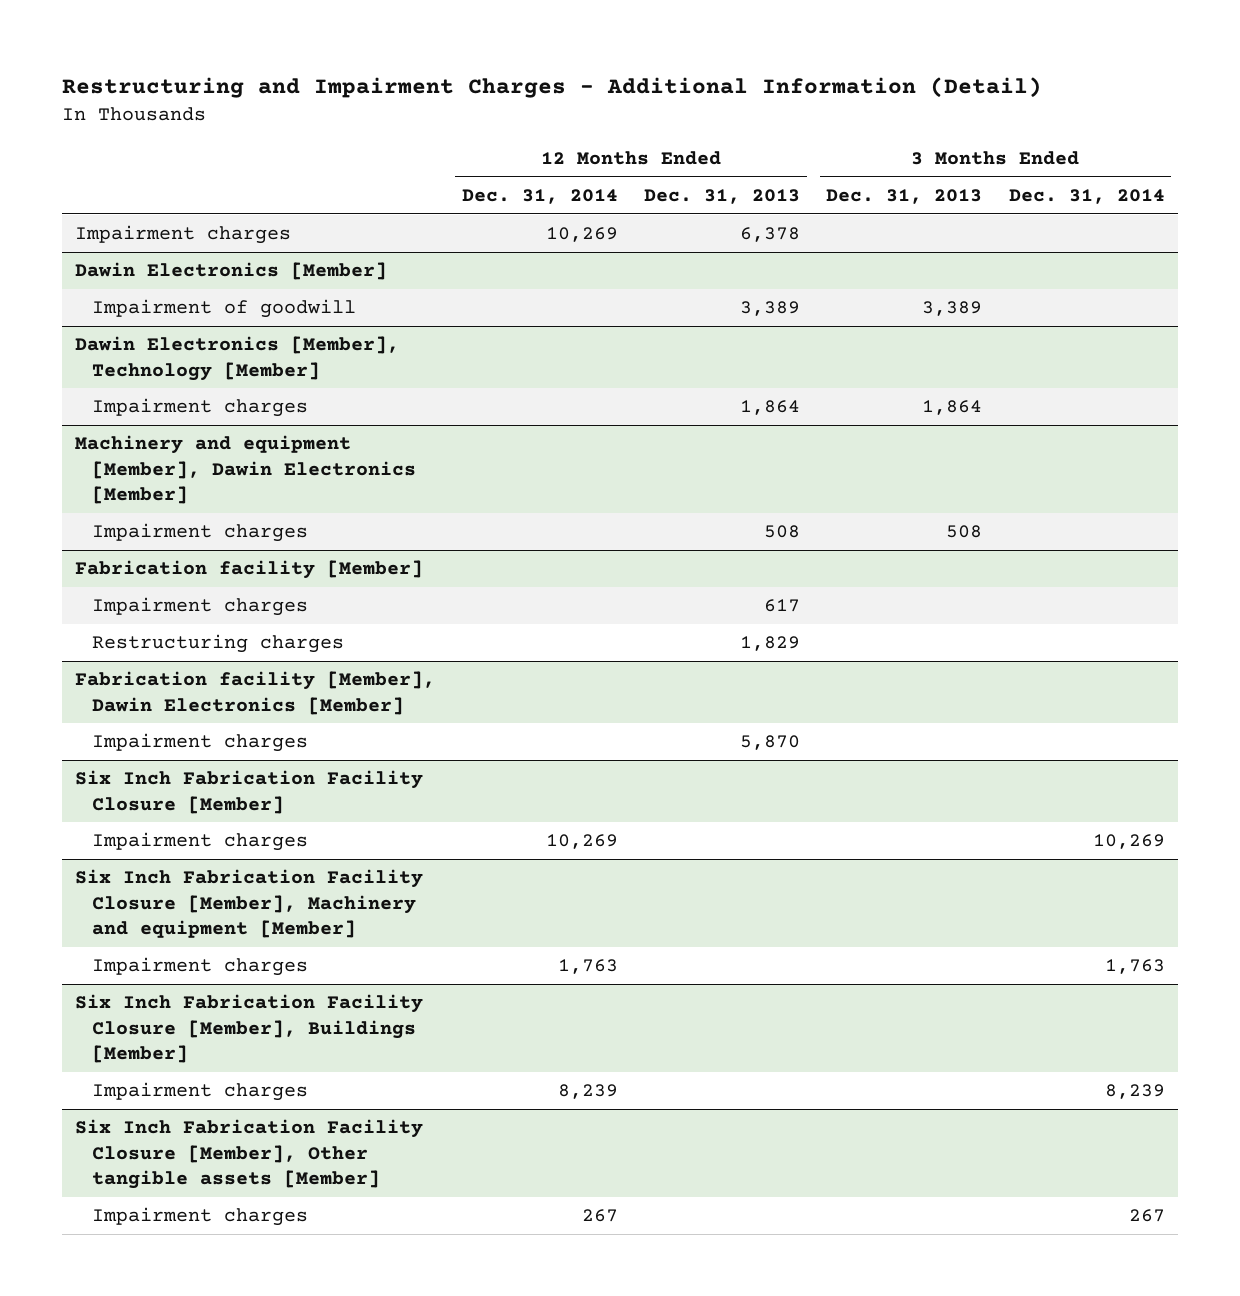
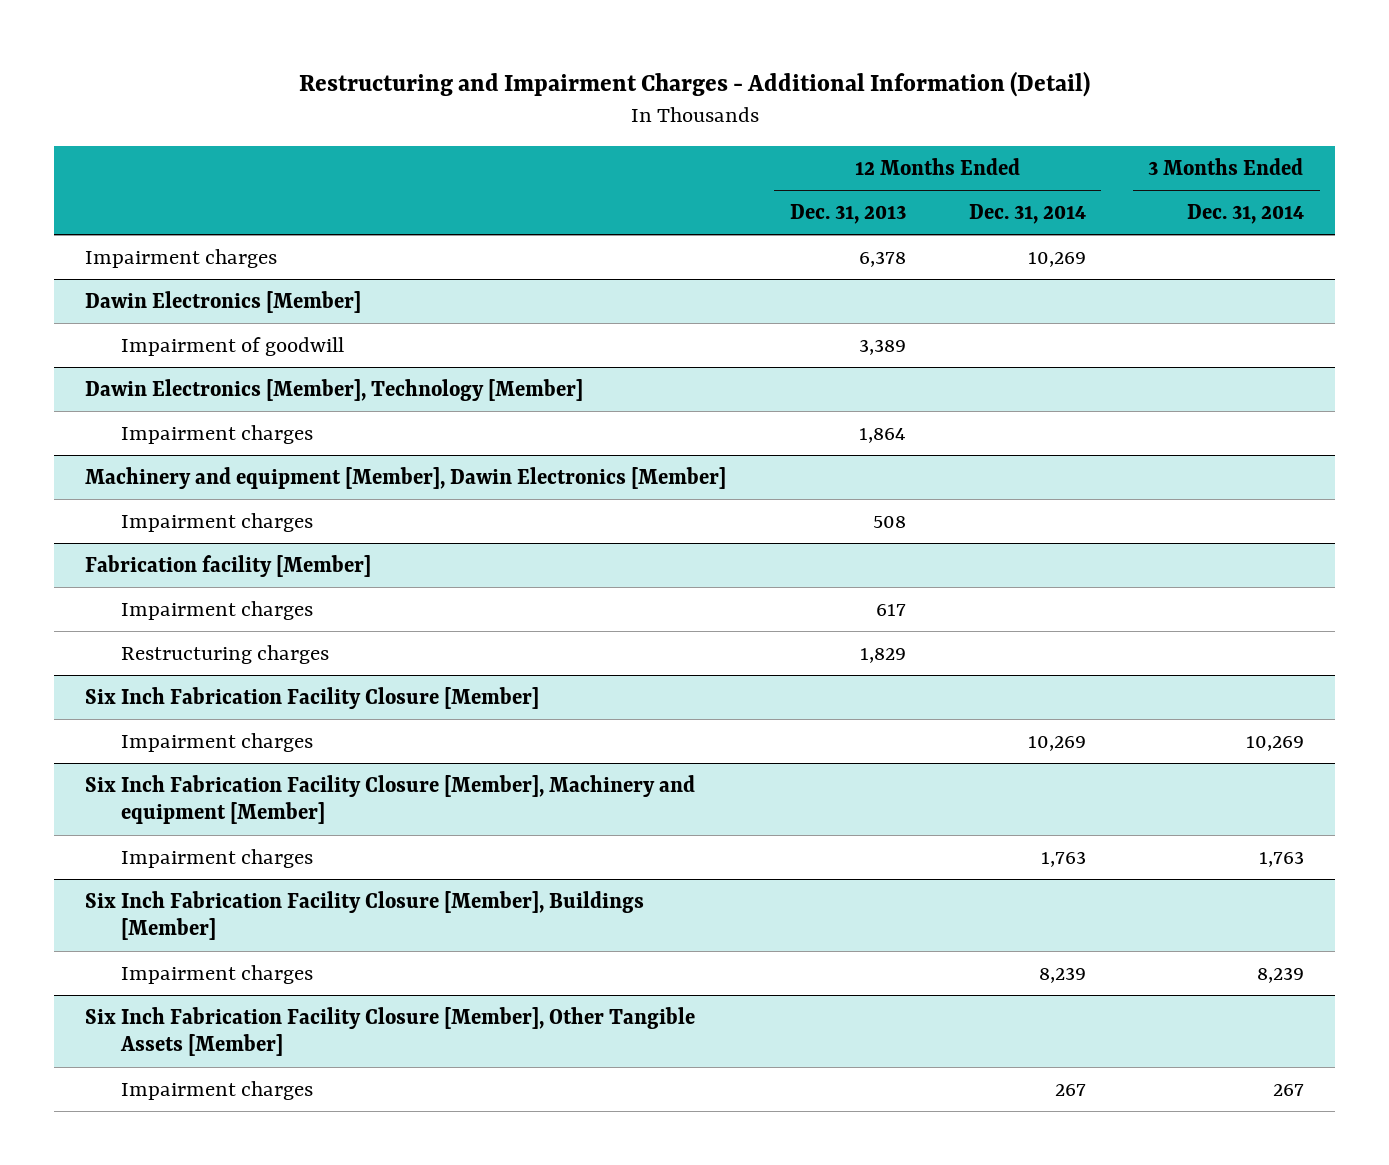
- | 12 Months Ended Dec. 31, 2014 | 12 Months Ended Dec. 31, 2013 | 3 Months Ended Dec. 31, 2013 | 3 Months Ended Dec. 31, 2014
+ | 12 Months Ended Dec. 31, 2013 | 12 Months Ended Dec. 31, 2014 | 3 Months Ended Dec. 31, 2014
- Fabrication facility [Member], Dawin Electronics [Member]
- Impairment charges | | 5,870 | |
- Six Inch Fabrication Facility Closure [Member], Other tangible assets [Member]
+ Six Inch Fabrication Facility Closure [Member], Other Tangible Assets [Member]

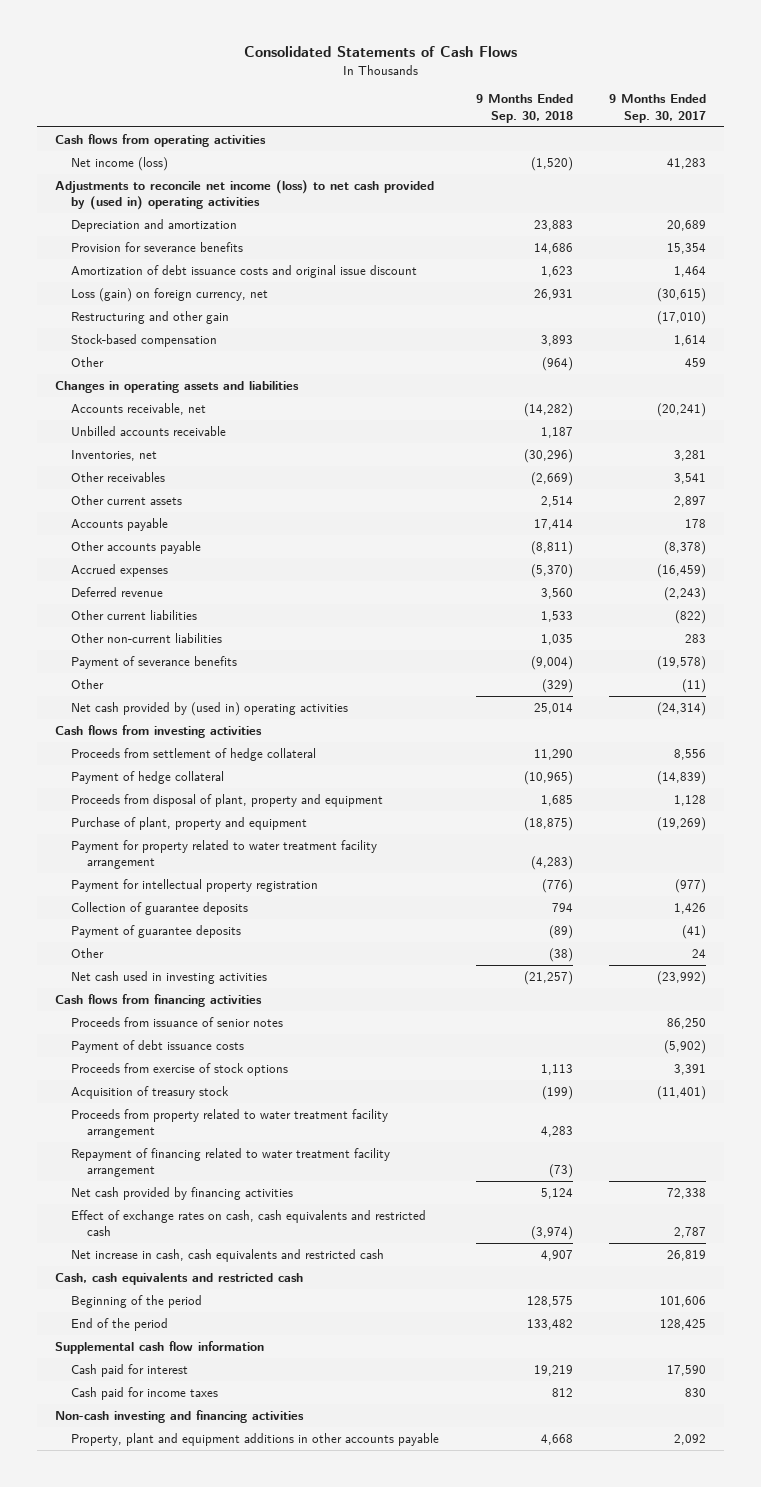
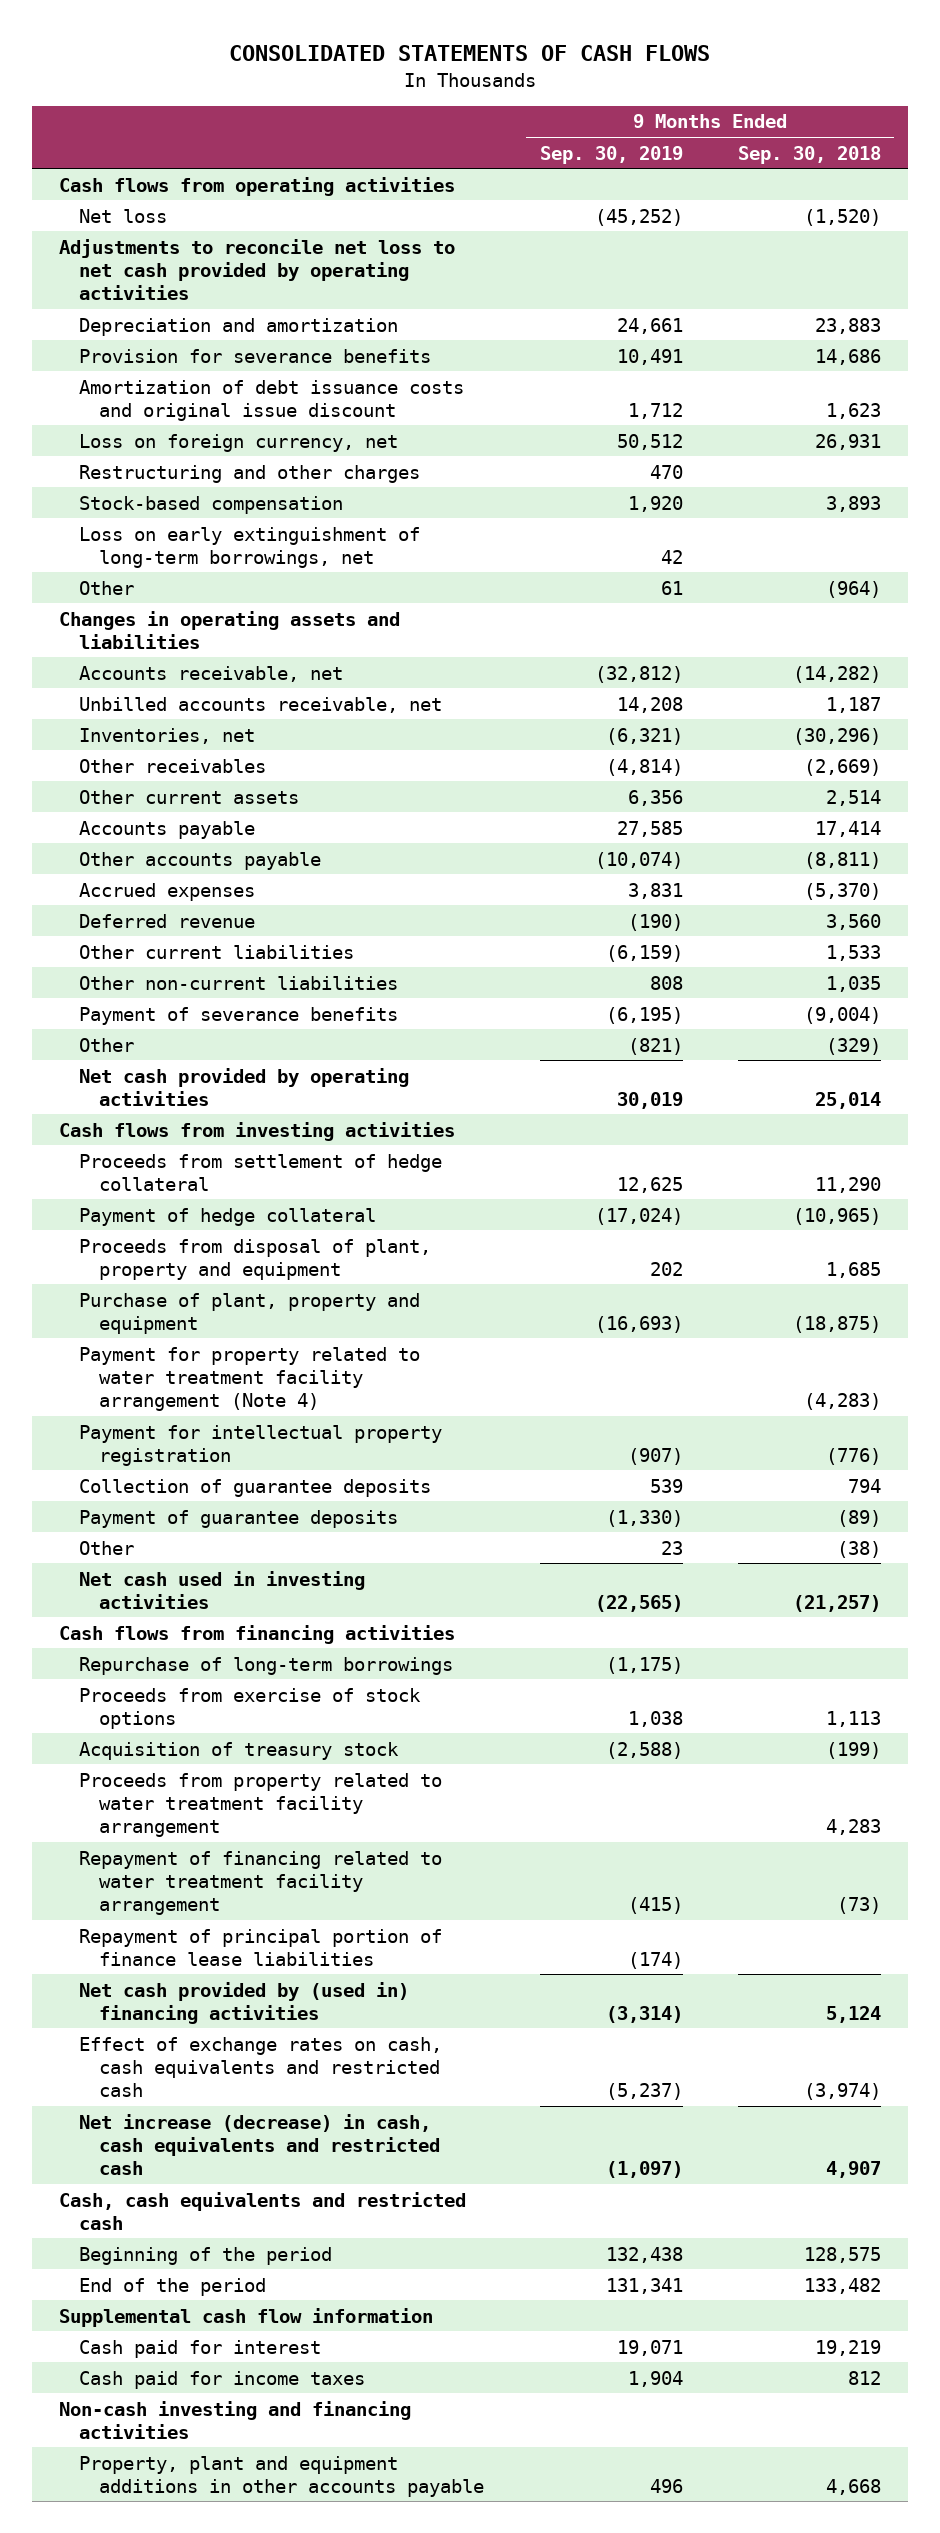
- Consolidated Statements of Cash Flows
+ CONSOLIDATED STATEMENTS OF CASH FLOWS
- | 9 Months Ended Sep. 30, 2018 | 9 Months Ended Sep. 30, 2017
+ | 9 Months Ended Sep. 30, 2019 | 9 Months Ended Sep. 30, 2018
- Net income (loss) | (1,520) | 41,283
- Adjustments to reconcile net income (loss) to net cash provided by (used in) operating activities
+ Net loss | (45,252) | (1,520)
+ Adjustments to reconcile net loss to net cash provided by operating activities
- Loss (gain) on foreign currency, net | 26,931 | (30,615)
- Restructuring and other gain | | (17,010)
+ Loss on foreign currency, net | 50,512 | 26,931
+ Restructuring and other charges | 470 |
+ Loss on early extinguishment of long-term borrowings, net | 42 |
- Unbilled accounts receivable | 1,187 |
+ Unbilled accounts receivable, net | 14,208 | 1,187
- Net cash provided by (used in) operating activities | 25,014 | (24,314)
+ Net cash provided by operating activities | 30,019 | 25,014
- Payment for property related to water treatment facility arrangement | (4,283) |
+ Payment for property related to water treatment facility arrangement (Note 4) | | (4,283)
- Proceeds from issuance of senior notes | | 86,250
- Payment of debt issuance costs | | (5,902)
+ Repurchase of long-term borrowings | (1,175) |
- Net cash provided by financing activities | 5,124 | 72,338
+ Repayment of principal portion of finance lease liabilities | (174) |
+ Net cash provided by (used in) financing activities | (3,314) | 5,124
- Net increase in cash, cash equivalents and restricted cash | 4,907 | 26,819
+ Net increase (decrease) in cash, cash equivalents and restricted cash | (1,097) | 4,907

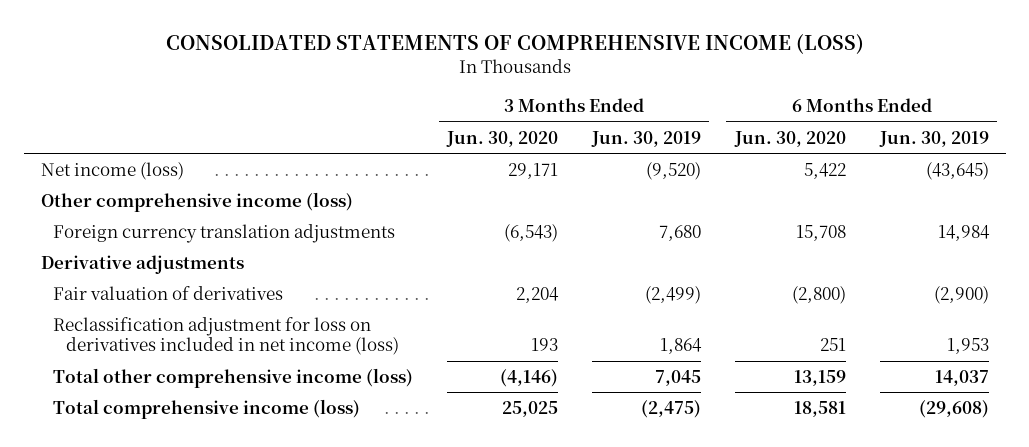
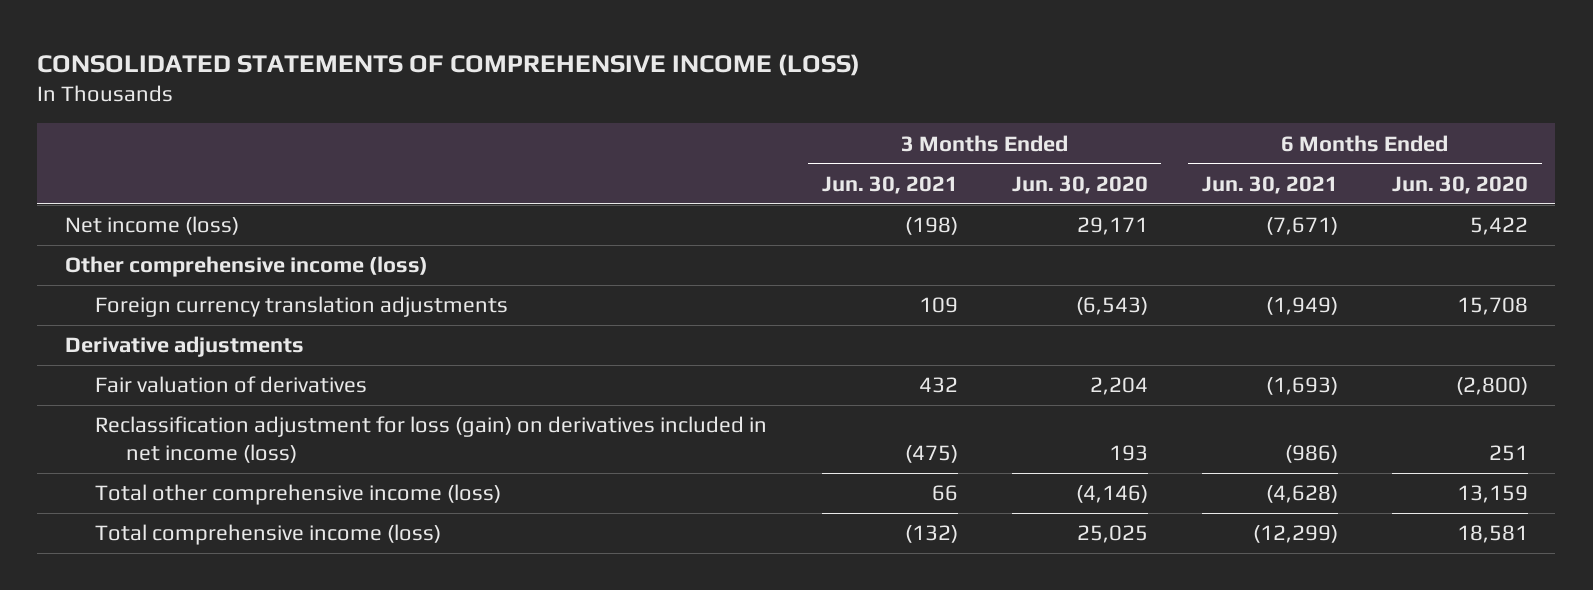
- | 3 Months Ended Jun. 30, 2020 | 3 Months Ended Jun. 30, 2019 | 6 Months Ended Jun. 30, 2020 | 6 Months Ended Jun. 30, 2019
+ | 3 Months Ended Jun. 30, 2021 | 3 Months Ended Jun. 30, 2020 | 6 Months Ended Jun. 30, 2021 | 6 Months Ended Jun. 30, 2020
- Reclassification adjustment for loss on derivatives included in net income (loss) | 193 | 1,864 | 251 | 1,953
+ Reclassification adjustment for loss (gain) on derivatives included in net income (loss) | (475) | 193 | (986) | 251

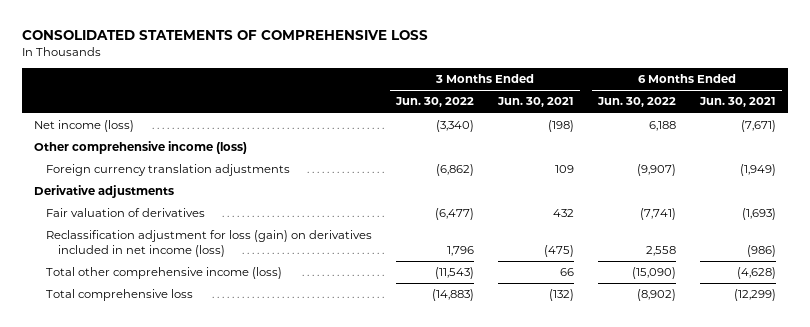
- CONSOLIDATED STATEMENTS OF COMPREHENSIVE INCOME (LOSS)
+ CONSOLIDATED STATEMENTS OF COMPREHENSIVE LOSS
- | 3 Months Ended Jun. 30, 2021 | 3 Months Ended Jun. 30, 2020 | 6 Months Ended Jun. 30, 2021 | 6 Months Ended Jun. 30, 2020
+ | 3 Months Ended Jun. 30, 2022 | 3 Months Ended Jun. 30, 2021 | 6 Months Ended Jun. 30, 2022 | 6 Months Ended Jun. 30, 2021
- Total comprehensive income (loss) | (132) | 25,025 | (12,299) | 18,581
+ Total comprehensive loss | (14,883) | (132) | (8,902) | (12,299)

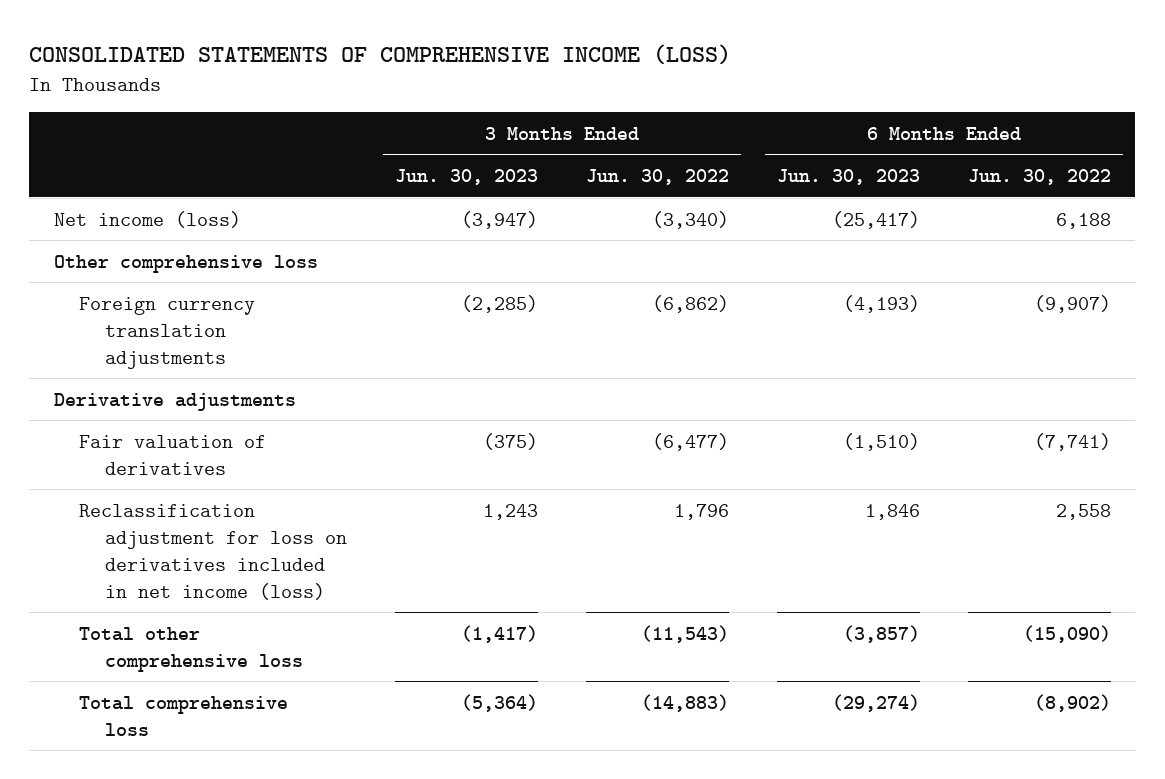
- CONSOLIDATED STATEMENTS OF COMPREHENSIVE LOSS
+ CONSOLIDATED STATEMENTS OF COMPREHENSIVE INCOME (LOSS)
- | 3 Months Ended Jun. 30, 2022 | 3 Months Ended Jun. 30, 2021 | 6 Months Ended Jun. 30, 2022 | 6 Months Ended Jun. 30, 2021
+ | 3 Months Ended Jun. 30, 2023 | 3 Months Ended Jun. 30, 2022 | 6 Months Ended Jun. 30, 2023 | 6 Months Ended Jun. 30, 2022
- Other comprehensive income (loss)
+ Other comprehensive loss
- Reclassification adjustment for loss (gain) on derivatives included in net income (loss) | 1,796 | (475) | 2,558 | (986)
- Total other comprehensive income (loss) | (11,543) | 66 | (15,090) | (4,628)
+ Reclassification adjustment for loss on derivatives included in net income (loss) | 1,243 | 1,796 | 1,846 | 2,558
+ Total other comprehensive loss | (1,417) | (11,543) | (3,857) | (15,090)

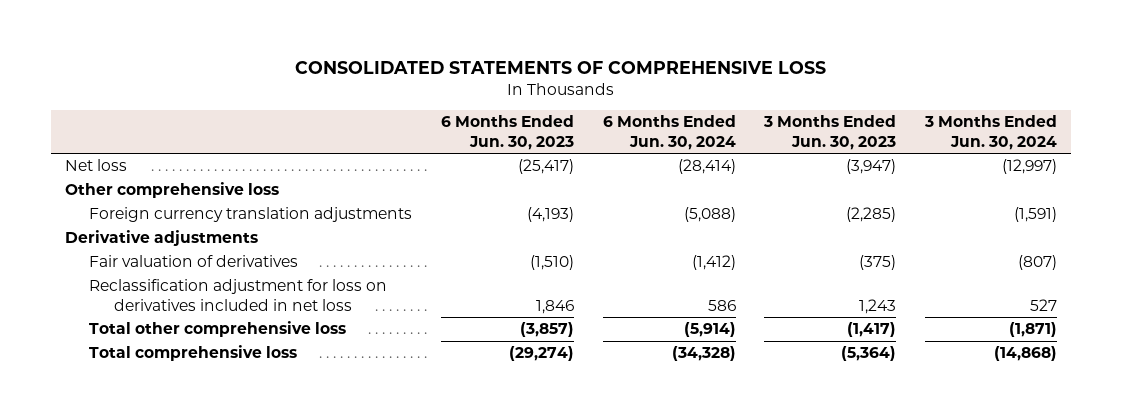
- CONSOLIDATED STATEMENTS OF COMPREHENSIVE INCOME (LOSS)
+ CONSOLIDATED STATEMENTS OF COMPREHENSIVE LOSS
- | 3 Months Ended Jun. 30, 2023 | 3 Months Ended Jun. 30, 2022 | 6 Months Ended Jun. 30, 2023 | 6 Months Ended Jun. 30, 2022
+ | 6 Months Ended Jun. 30, 2023 | 6 Months Ended Jun. 30, 2024 | 3 Months Ended Jun. 30, 2023 | 3 Months Ended Jun. 30, 2024
- Net income (loss) | (3,947) | (3,340) | (25,417) | 6,188
+ Net loss | (25,417) | (28,414) | (3,947) | (12,997)
- Reclassification adjustment for loss on derivatives included in net income (loss) | 1,243 | 1,796 | 1,846 | 2,558
+ Reclassification adjustment for loss on derivatives included in net loss | 1,846 | 586 | 1,243 | 527

